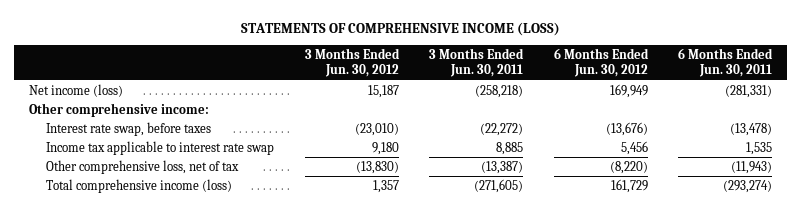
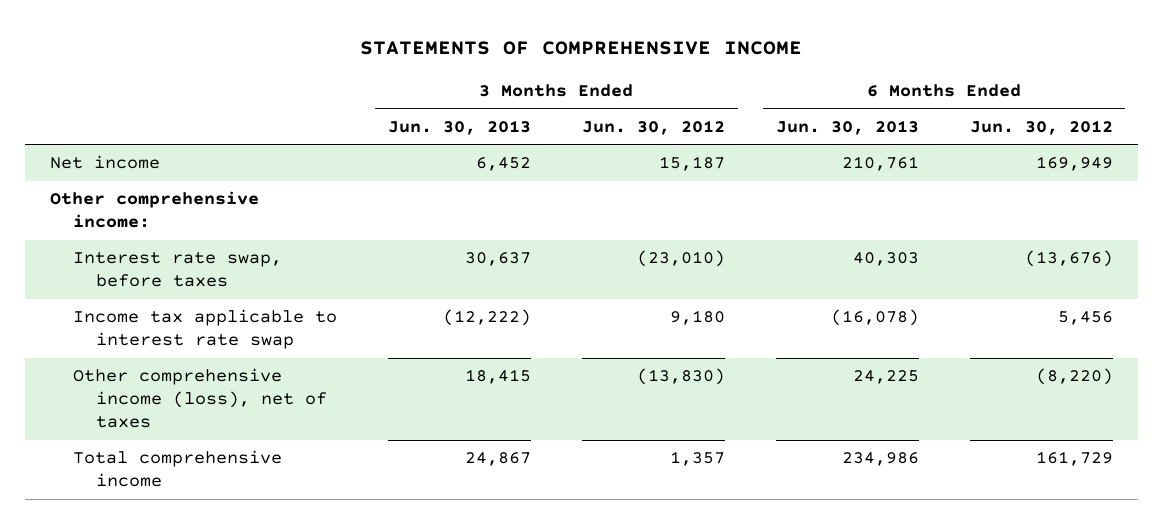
- STATEMENTS OF COMPREHENSIVE INCOME (LOSS)
+ STATEMENTS OF COMPREHENSIVE INCOME
- | 3 Months Ended Jun. 30, 2012 | 3 Months Ended Jun. 30, 2011 | 6 Months Ended Jun. 30, 2012 | 6 Months Ended Jun. 30, 2011
+ | 3 Months Ended Jun. 30, 2013 | 3 Months Ended Jun. 30, 2012 | 6 Months Ended Jun. 30, 2013 | 6 Months Ended Jun. 30, 2012
- Net income (loss) | 15,187 | (258,218) | 169,949 | (281,331)
+ Net income | 6,452 | 15,187 | 210,761 | 169,949
- Other comprehensive loss, net of tax | (13,830) | (13,387) | (8,220) | (11,943)
- Total comprehensive income (loss) | 1,357 | (271,605) | 161,729 | (293,274)
+ Other comprehensive income (loss), net of taxes | 18,415 | (13,830) | 24,225 | (8,220)
+ Total comprehensive income | 24,867 | 1,357 | 234,986 | 161,729

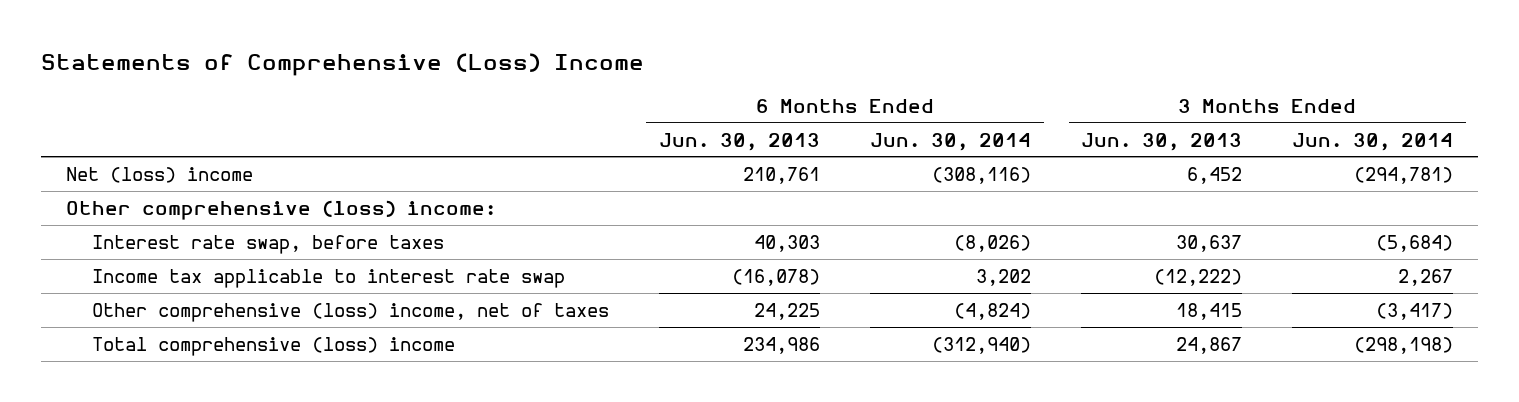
- STATEMENTS OF COMPREHENSIVE INCOME
+ Statements of Comprehensive (Loss) Income
- | 3 Months Ended Jun. 30, 2013 | 3 Months Ended Jun. 30, 2012 | 6 Months Ended Jun. 30, 2013 | 6 Months Ended Jun. 30, 2012
+ | 6 Months Ended Jun. 30, 2013 | 6 Months Ended Jun. 30, 2014 | 3 Months Ended Jun. 30, 2013 | 3 Months Ended Jun. 30, 2014
- Net income | 6,452 | 15,187 | 210,761 | 169,949
- Other comprehensive income:
+ Net (loss) income | 210,761 | (308,116) | 6,452 | (294,781)
+ Other comprehensive (loss) income:
- Other comprehensive income (loss), net of taxes | 18,415 | (13,830) | 24,225 | (8,220)
- Total comprehensive income | 24,867 | 1,357 | 234,986 | 161,729
+ Other comprehensive (loss) income, net of taxes | 24,225 | (4,824) | 18,415 | (3,417)
+ Total comprehensive (loss) income | 234,986 | (312,940) | 24,867 | (298,198)

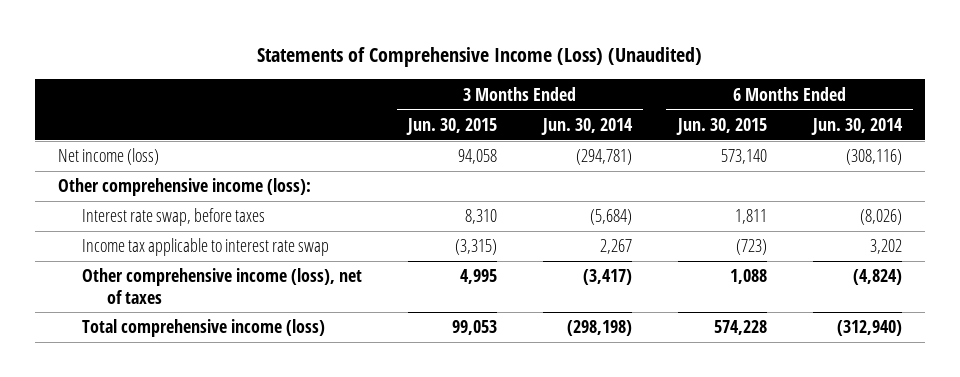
- Statements of Comprehensive (Loss) Income
+ Statements of Comprehensive Income (Loss) (Unaudited)
- | 6 Months Ended Jun. 30, 2013 | 6 Months Ended Jun. 30, 2014 | 3 Months Ended Jun. 30, 2013 | 3 Months Ended Jun. 30, 2014
+ | 3 Months Ended Jun. 30, 2015 | 3 Months Ended Jun. 30, 2014 | 6 Months Ended Jun. 30, 2015 | 6 Months Ended Jun. 30, 2014
- Net (loss) income | 210,761 | (308,116) | 6,452 | (294,781)
- Other comprehensive (loss) income:
+ Net income (loss) | 94,058 | (294,781) | 573,140 | (308,116)
+ Other comprehensive income (loss):
- Other comprehensive (loss) income, net of taxes | 24,225 | (4,824) | 18,415 | (3,417)
- Total comprehensive (loss) income | 234,986 | (312,940) | 24,867 | (298,198)
+ Other comprehensive income (loss), net of taxes | 4,995 | (3,417) | 1,088 | (4,824)
+ Total comprehensive income (loss) | 99,053 | (298,198) | 574,228 | (312,940)

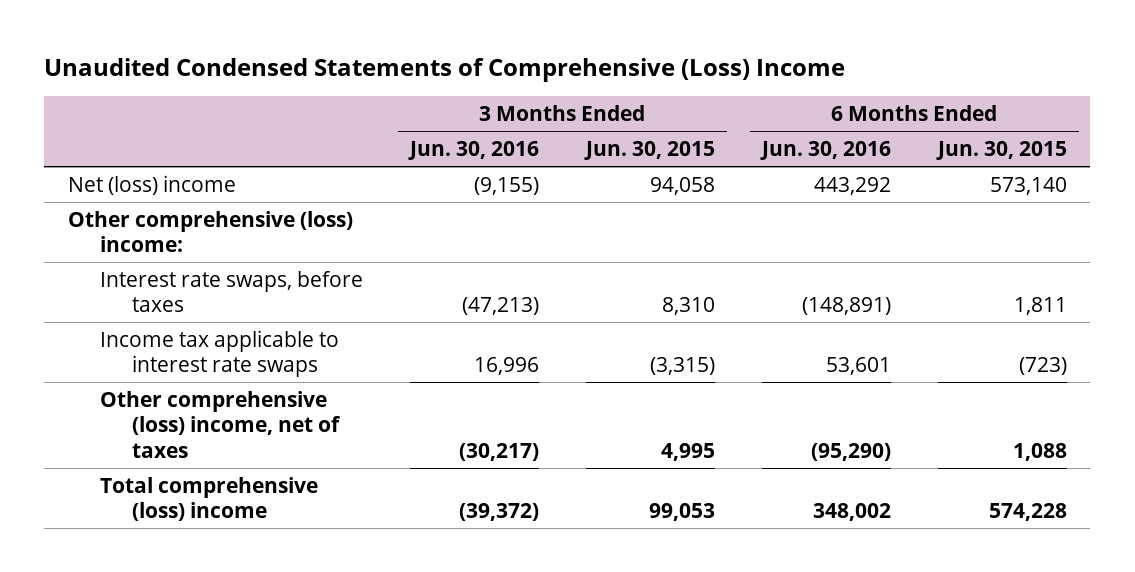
- Statements of Comprehensive Income (Loss) (Unaudited)
+ Unaudited Condensed Statements of Comprehensive (Loss) Income
- | 3 Months Ended Jun. 30, 2015 | 3 Months Ended Jun. 30, 2014 | 6 Months Ended Jun. 30, 2015 | 6 Months Ended Jun. 30, 2014
+ | 3 Months Ended Jun. 30, 2016 | 3 Months Ended Jun. 30, 2015 | 6 Months Ended Jun. 30, 2016 | 6 Months Ended Jun. 30, 2015
- Net income (loss) | 94,058 | (294,781) | 573,140 | (308,116)
- Other comprehensive income (loss):
- Interest rate swap, before taxes | 8,310 | (5,684) | 1,811 | (8,026)
- Income tax applicable to interest rate swap | (3,315) | 2,267 | (723) | 3,202
- Other comprehensive income (loss), net of taxes | 4,995 | (3,417) | 1,088 | (4,824)
- Total comprehensive income (loss) | 99,053 | (298,198) | 574,228 | (312,940)
+ Net (loss) income | (9,155) | 94,058 | 443,292 | 573,140
+ Other comprehensive (loss) income:
+ Interest rate swaps, before taxes | (47,213) | 8,310 | (148,891) | 1,811
+ Income tax applicable to interest rate swaps | 16,996 | (3,315) | 53,601 | (723)
+ Other comprehensive (loss) income, net of taxes | (30,217) | 4,995 | (95,290) | 1,088
+ Total comprehensive (loss) income | (39,372) | 99,053 | 348,002 | 574,228

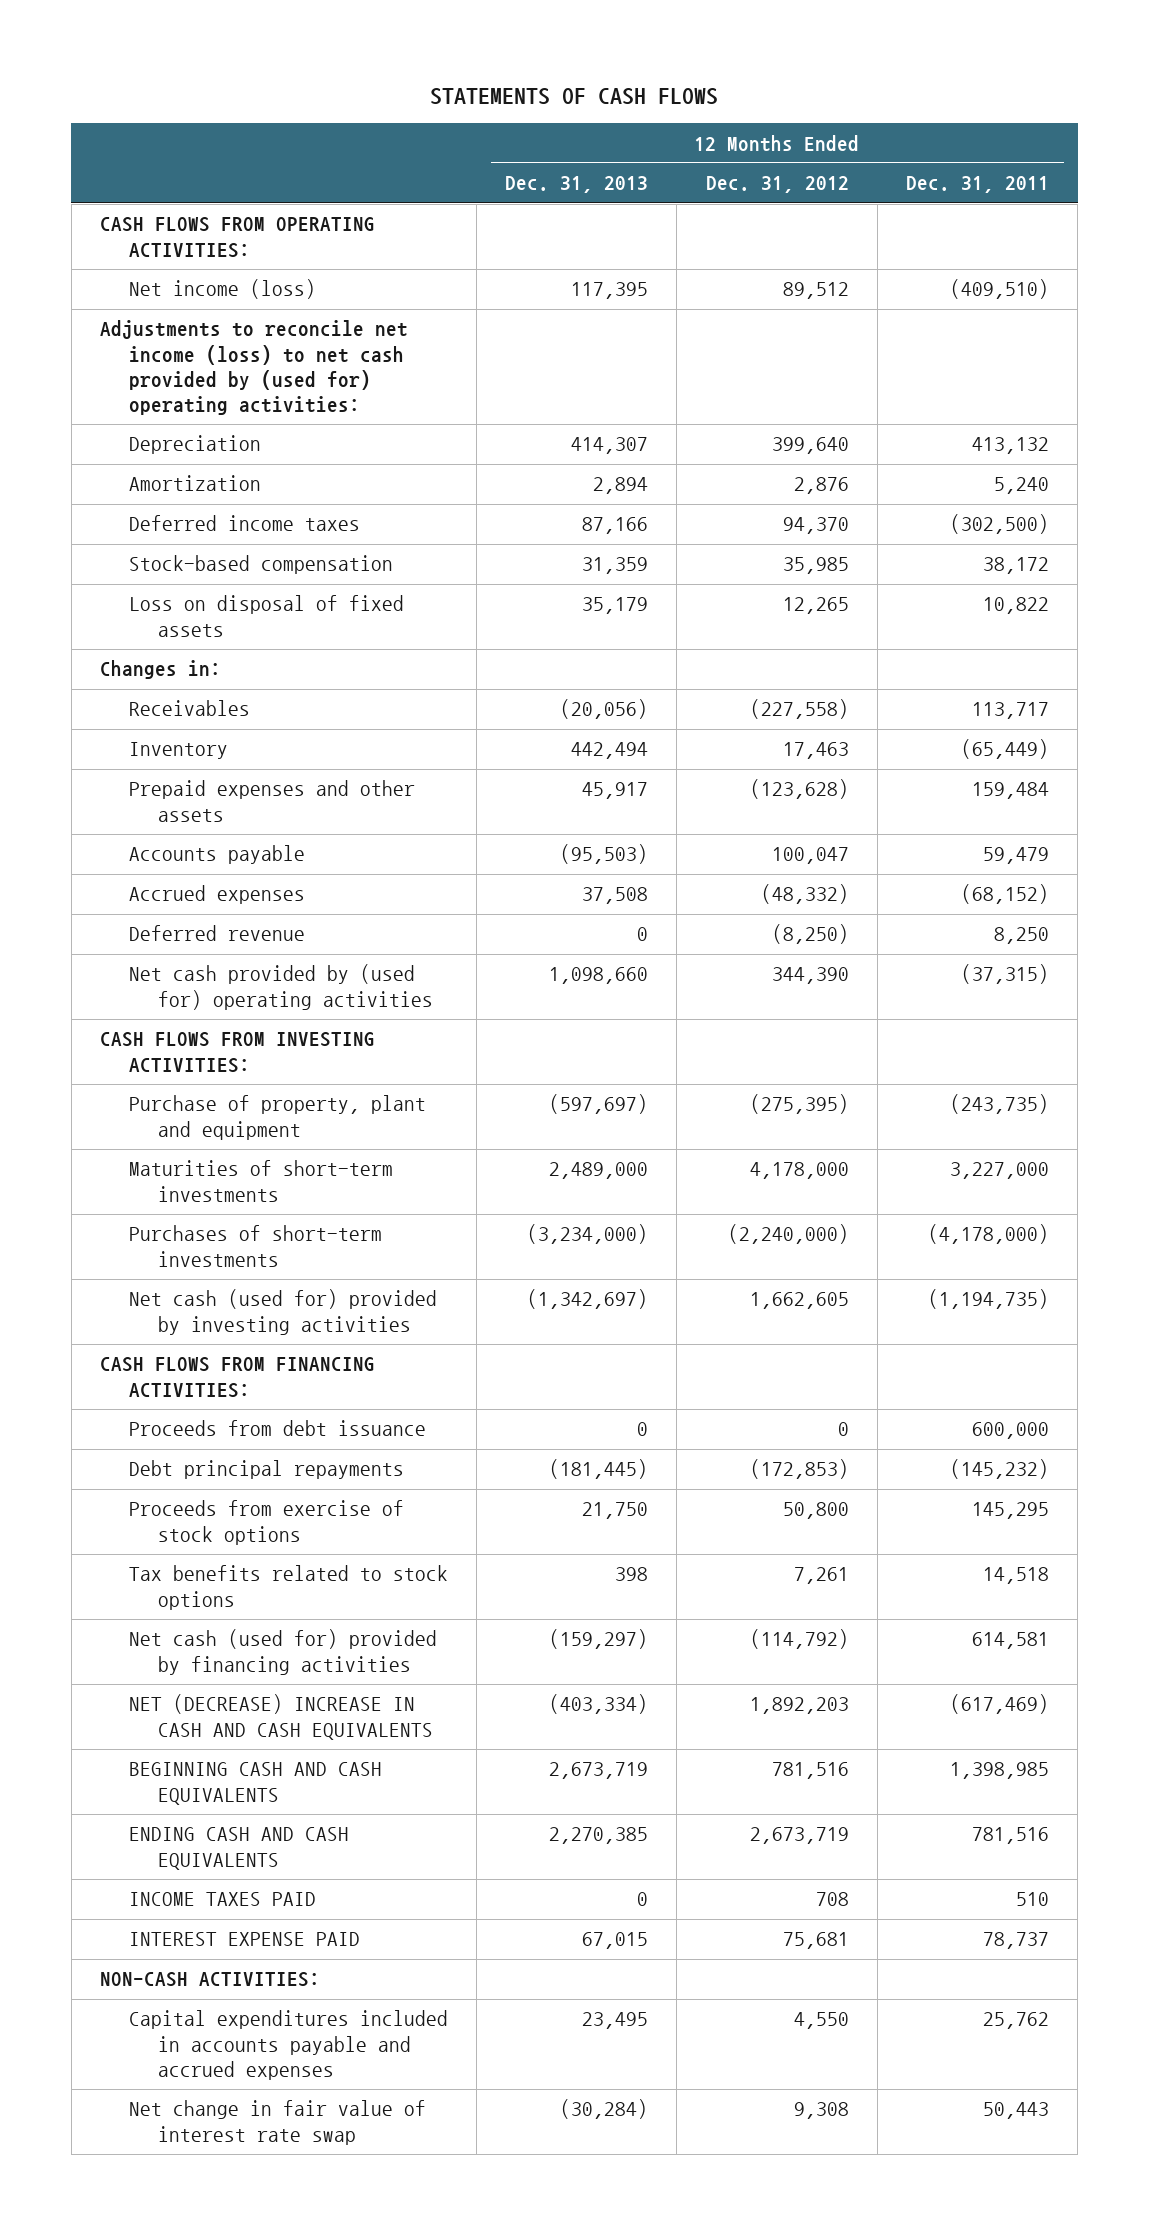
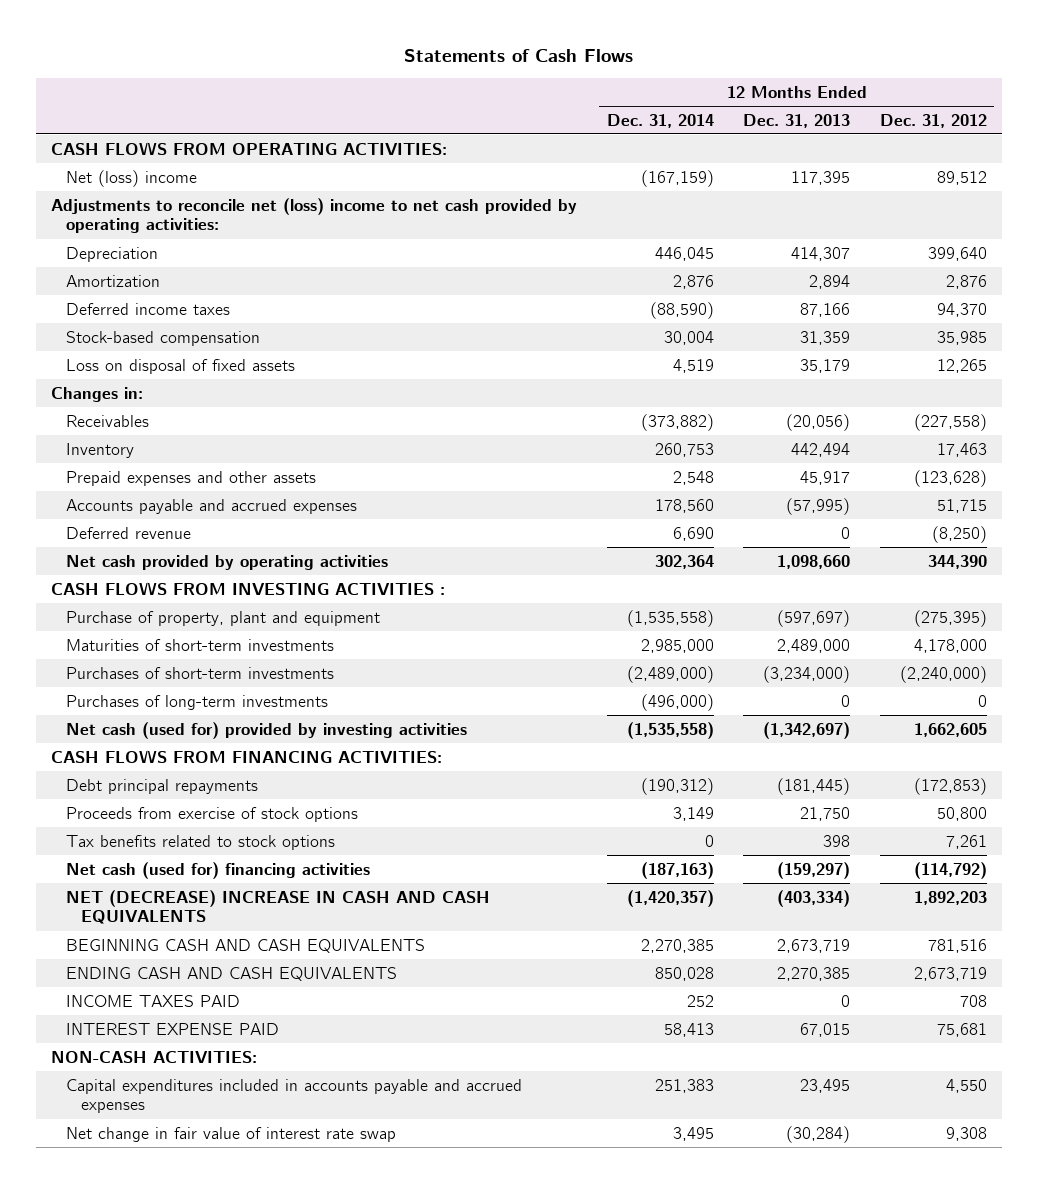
- STATEMENTS OF CASH FLOWS
+ Statements of Cash Flows
- | 12 Months Ended Dec. 31, 2013 | 12 Months Ended Dec. 31, 2012 | 12 Months Ended Dec. 31, 2011
+ | 12 Months Ended Dec. 31, 2014 | 12 Months Ended Dec. 31, 2013 | 12 Months Ended Dec. 31, 2012
- Net income (loss) | 117,395 | 89,512 | (409,510)
- Adjustments to reconcile net income (loss) to net cash provided by (used for) operating activities:
+ Net (loss) income | (167,159) | 117,395 | 89,512
+ Adjustments to reconcile net (loss) income to net cash provided by operating activities:
- Accounts payable | (95,503) | 100,047 | 59,479
- Accrued expenses | 37,508 | (48,332) | (68,152)
+ Accounts payable and accrued expenses | 178,560 | (57,995) | 51,715
- Net cash provided by (used for) operating activities | 1,098,660 | 344,390 | (37,315)
- CASH FLOWS FROM INVESTING ACTIVITIES:
+ Net cash provided by operating activities | 302,364 | 1,098,660 | 344,390
+ CASH FLOWS FROM INVESTING ACTIVITIES :
+ Purchases of long-term investments | (496,000) | 0 | 0
- Proceeds from debt issuance | 0 | 0 | 600,000
- Net cash (used for) provided by financing activities | (159,297) | (114,792) | 614,581
+ Net cash (used for) financing activities | (187,163) | (159,297) | (114,792)

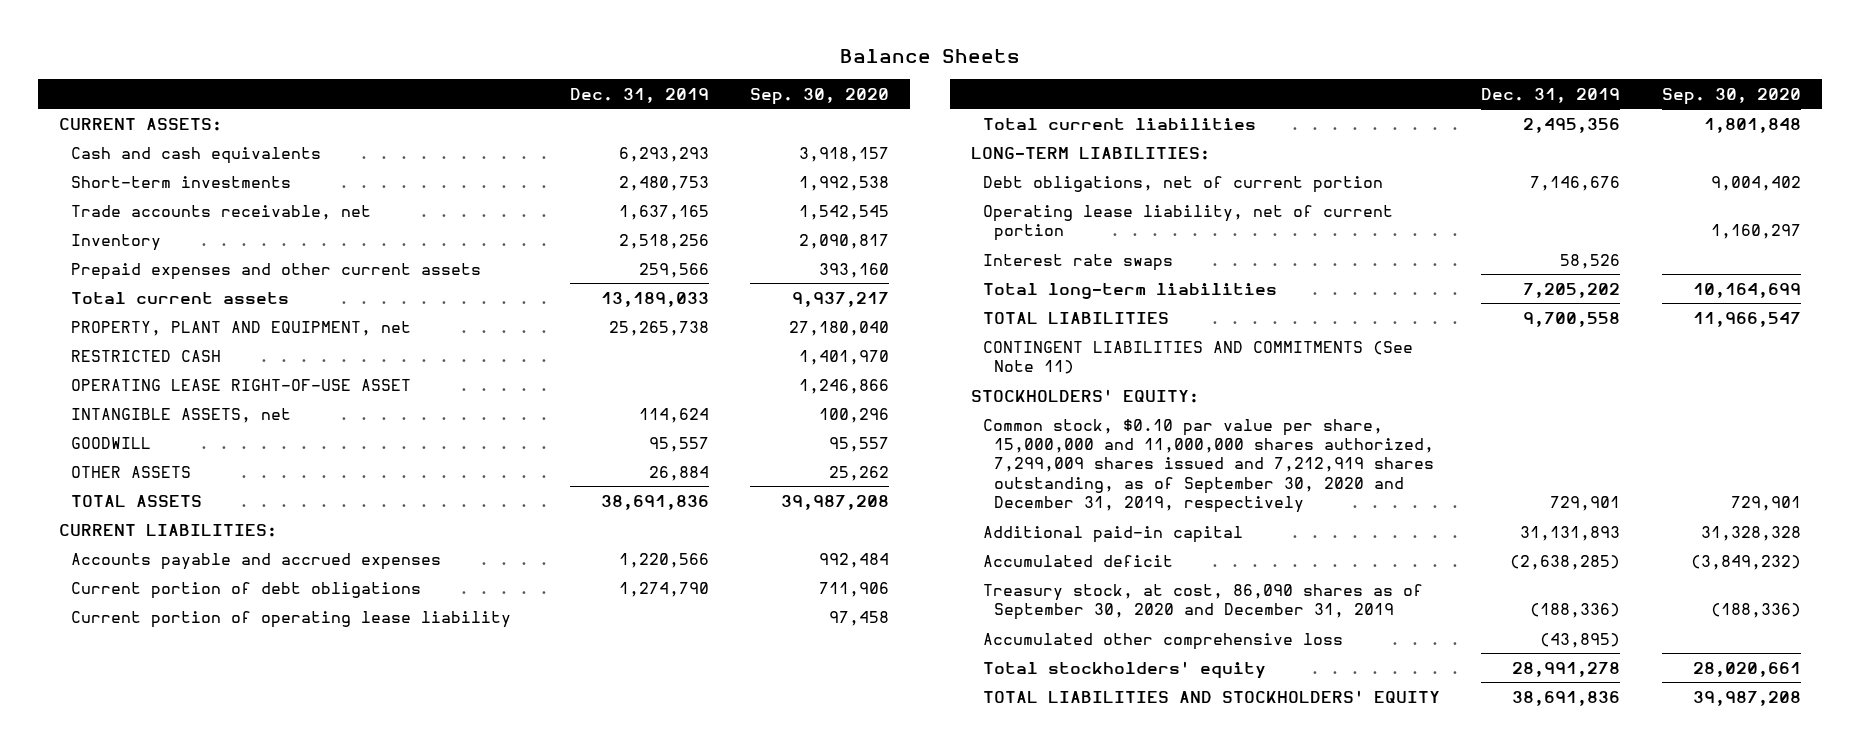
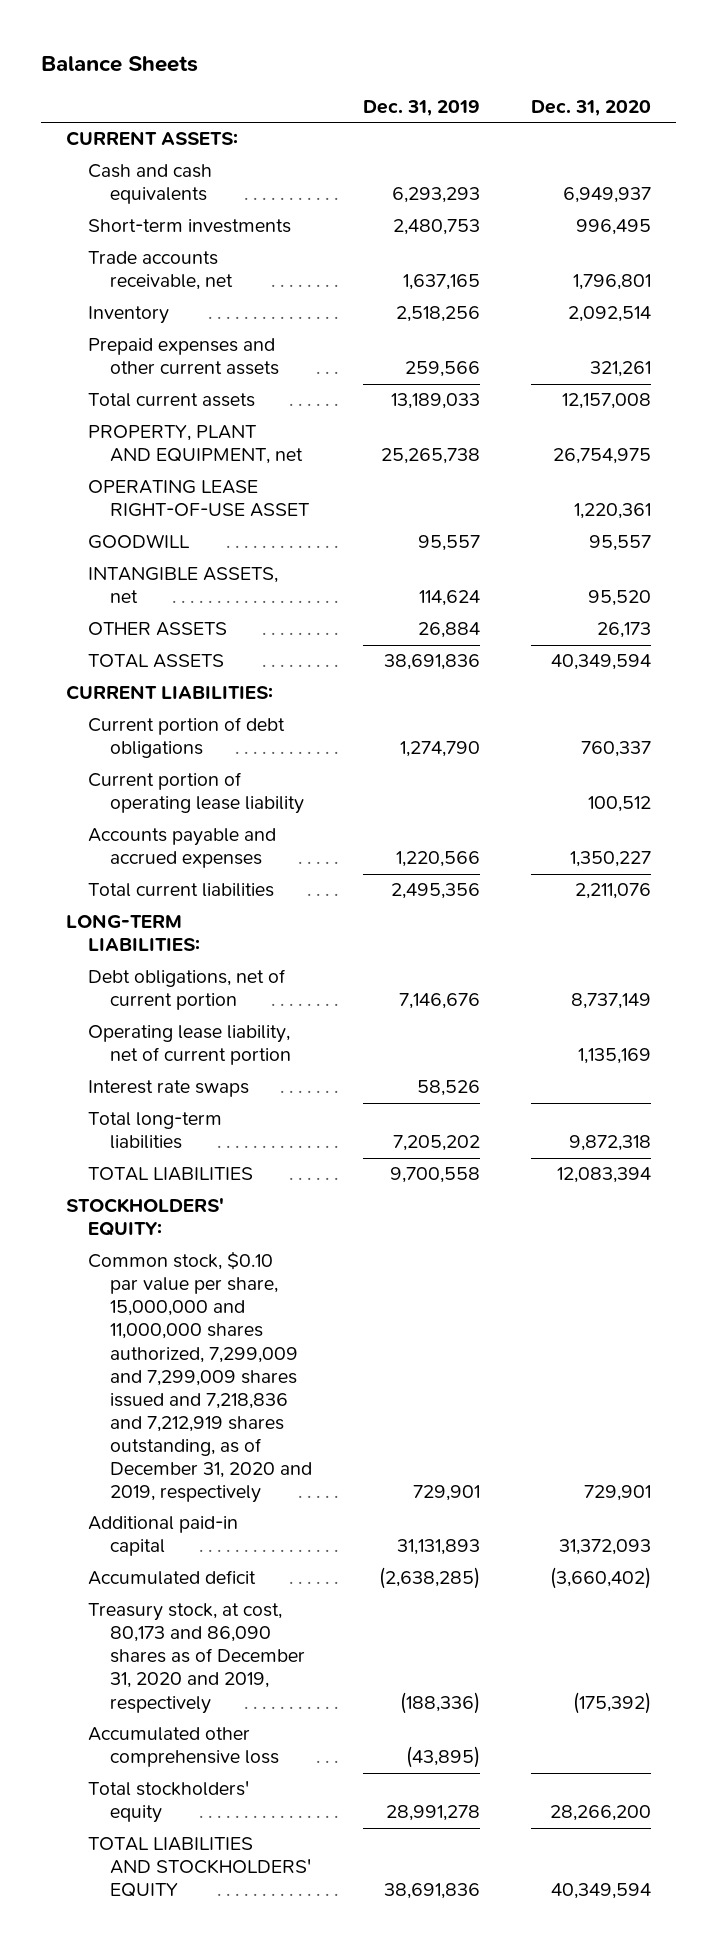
- | Dec. 31, 2019 | Sep. 30, 2020
+ | Dec. 31, 2019 | Dec. 31, 2020
- RESTRICTED CASH | | 1,401,970
moved down: INTANGIBLE ASSETS, net | 114,624 | 95,520
moved down: Accounts payable and accrued expenses | 1,220,566 | 1,350,227
- CONTINGENT LIABILITIES AND COMMITMENTS (See Note 11)
- Common stock, $0.10 par value per share, 15,000,000 and 11,000,000 shares authorized, 7,299,009 shares issued and 7,212,919 shares outstanding, as of September 30, 2020 and December 31, 2019, respectively | 729,901 | 729,901
+ Common stock, $0.10 par value per share, 15,000,000 and 11,000,000 shares authorized, 7,299,009 and 7,299,009 shares issued and 7,218,836 and 7,212,919 shares outstanding, as of December 31, 2020 and 2019, respectively | 729,901 | 729,901
- Treasury stock, at cost, 86,090 shares as of September 30, 2020 and December 31, 2019 | (188,336) | (188,336)
+ Treasury stock, at cost, 80,173 and 86,090 shares as of December 31, 2020 and 2019, respectively | (188,336) | (175,392)

